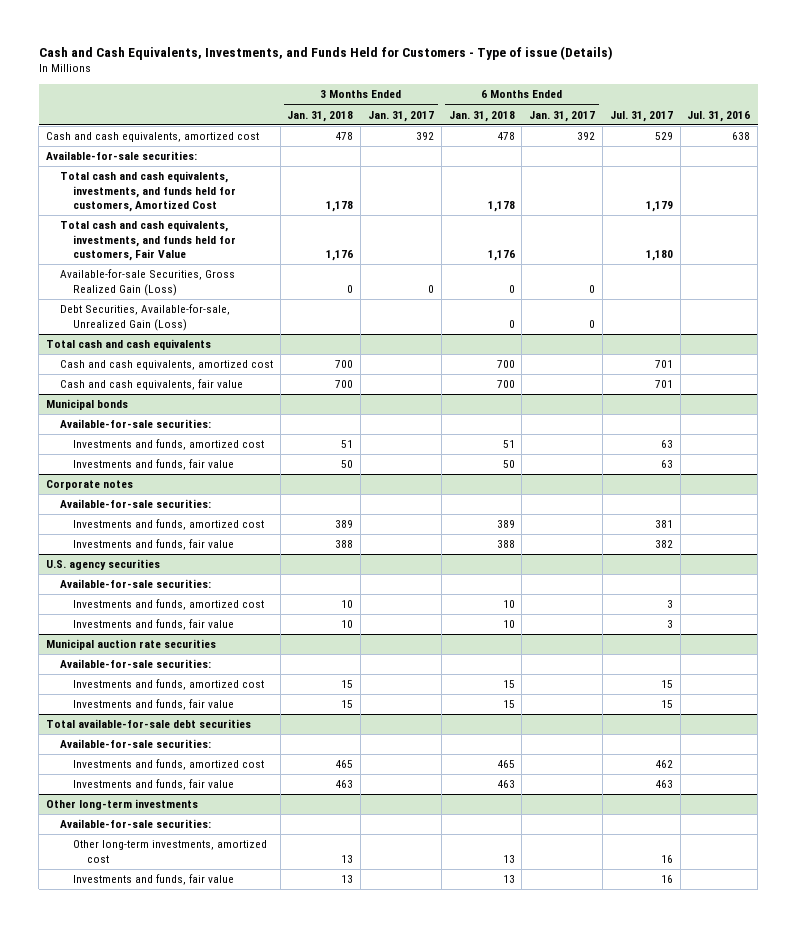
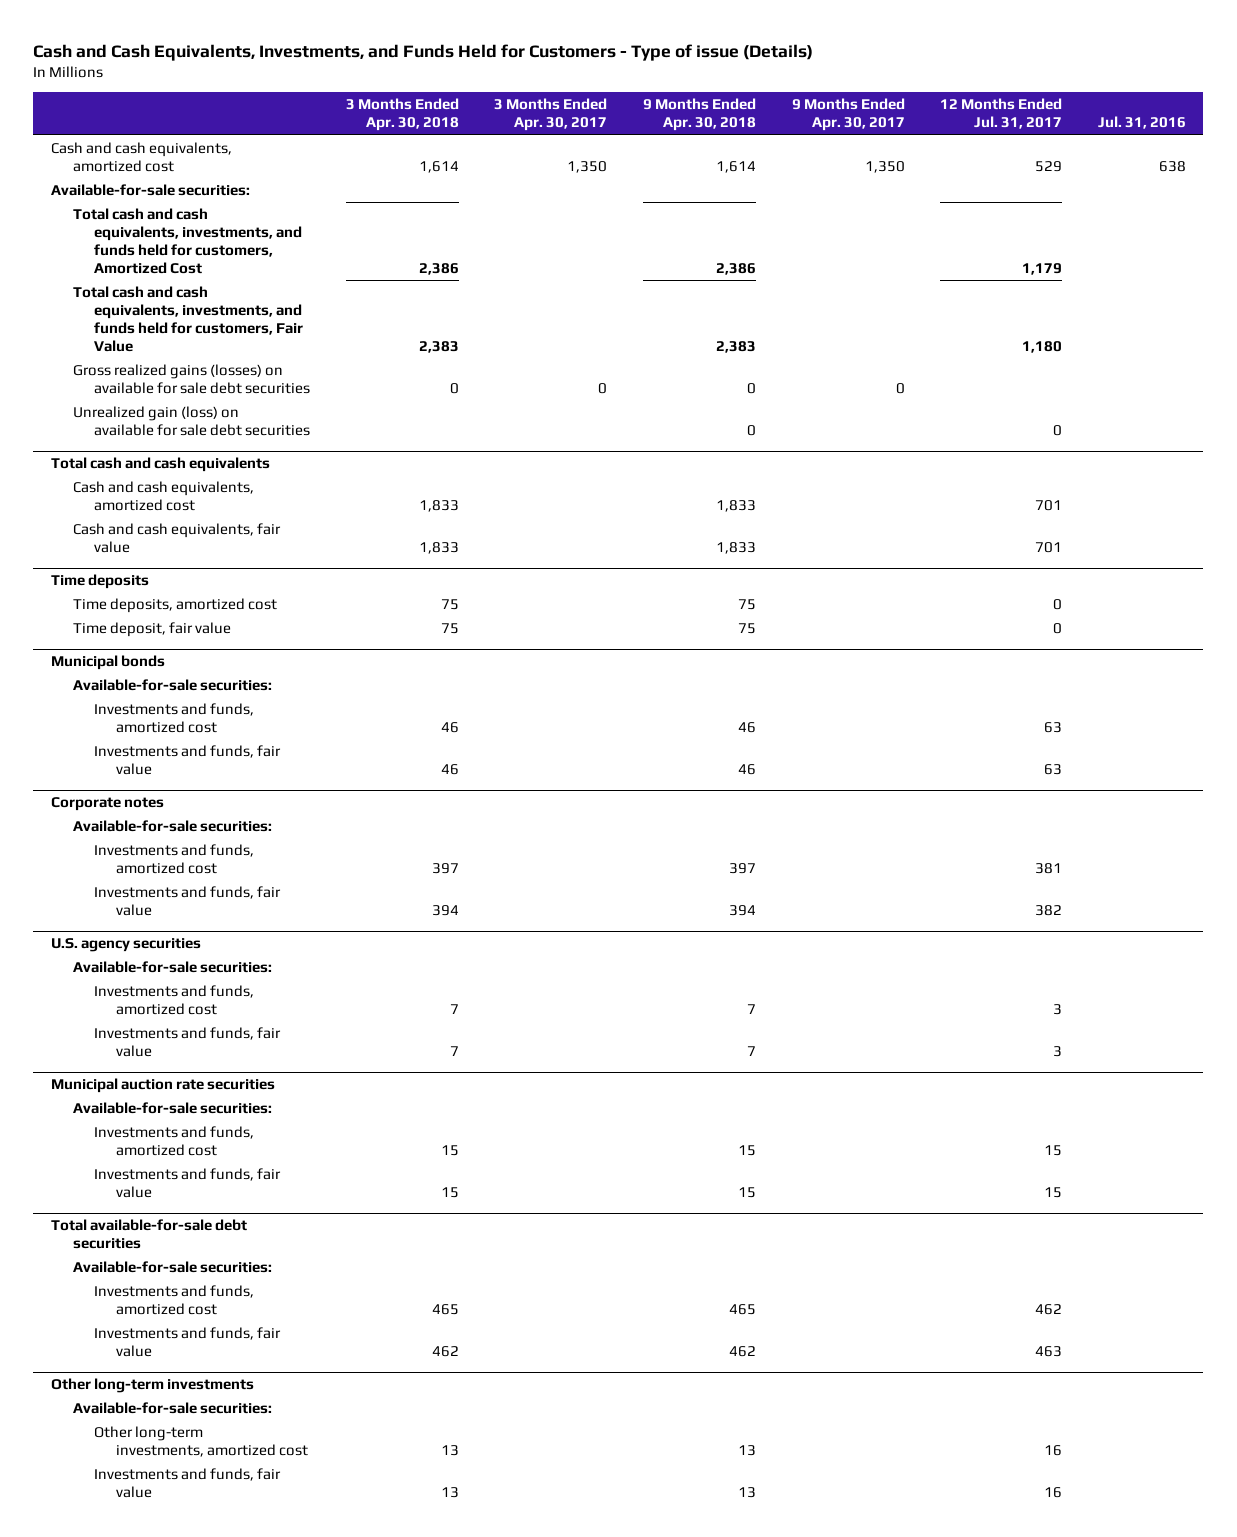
- | 3 Months Ended Jan. 31, 2018 | 3 Months Ended Jan. 31, 2017 | 6 Months Ended Jan. 31, 2018 | 6 Months Ended Jan. 31, 2017 | Jul. 31, 2017 | Jul. 31, 2016
+ | 3 Months Ended Apr. 30, 2018 | 3 Months Ended Apr. 30, 2017 | 9 Months Ended Apr. 30, 2018 | 9 Months Ended Apr. 30, 2017 | 12 Months Ended Jul. 31, 2017 | Jul. 31, 2016
- Available-for-sale Securities, Gross Realized Gain (Loss) | 0 | 0 | 0 | 0 | |
- Debt Securities, Available-for-sale, Unrealized Gain (Loss) | | | 0 | 0 | |
+ Gross realized gains (losses) on available for sale debt securities | 0 | 0 | 0 | 0 | |
+ Unrealized gain (loss) on available for sale debt securities | | | 0 | | 0 |
+ Time deposits
+ Time deposits, amortized cost | 75 | | 75 | | 0 |
+ Time deposit, fair value | 75 | | 75 | | 0 |

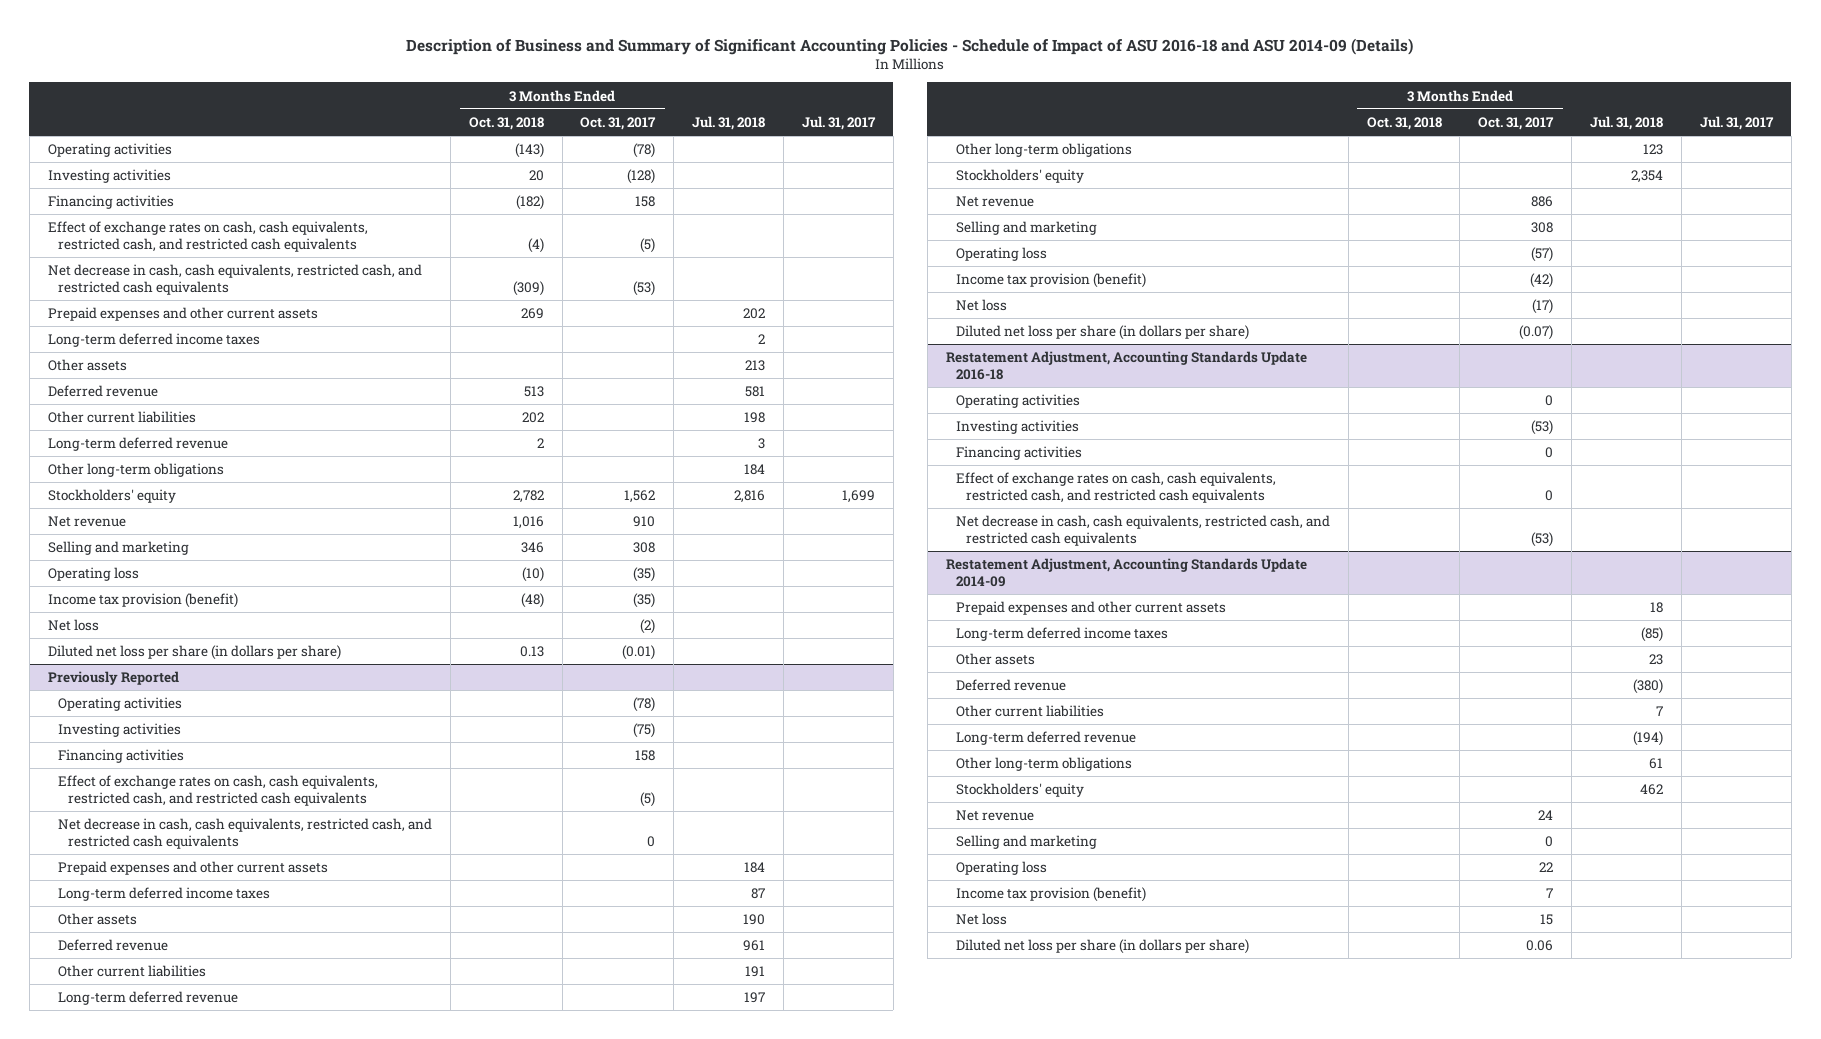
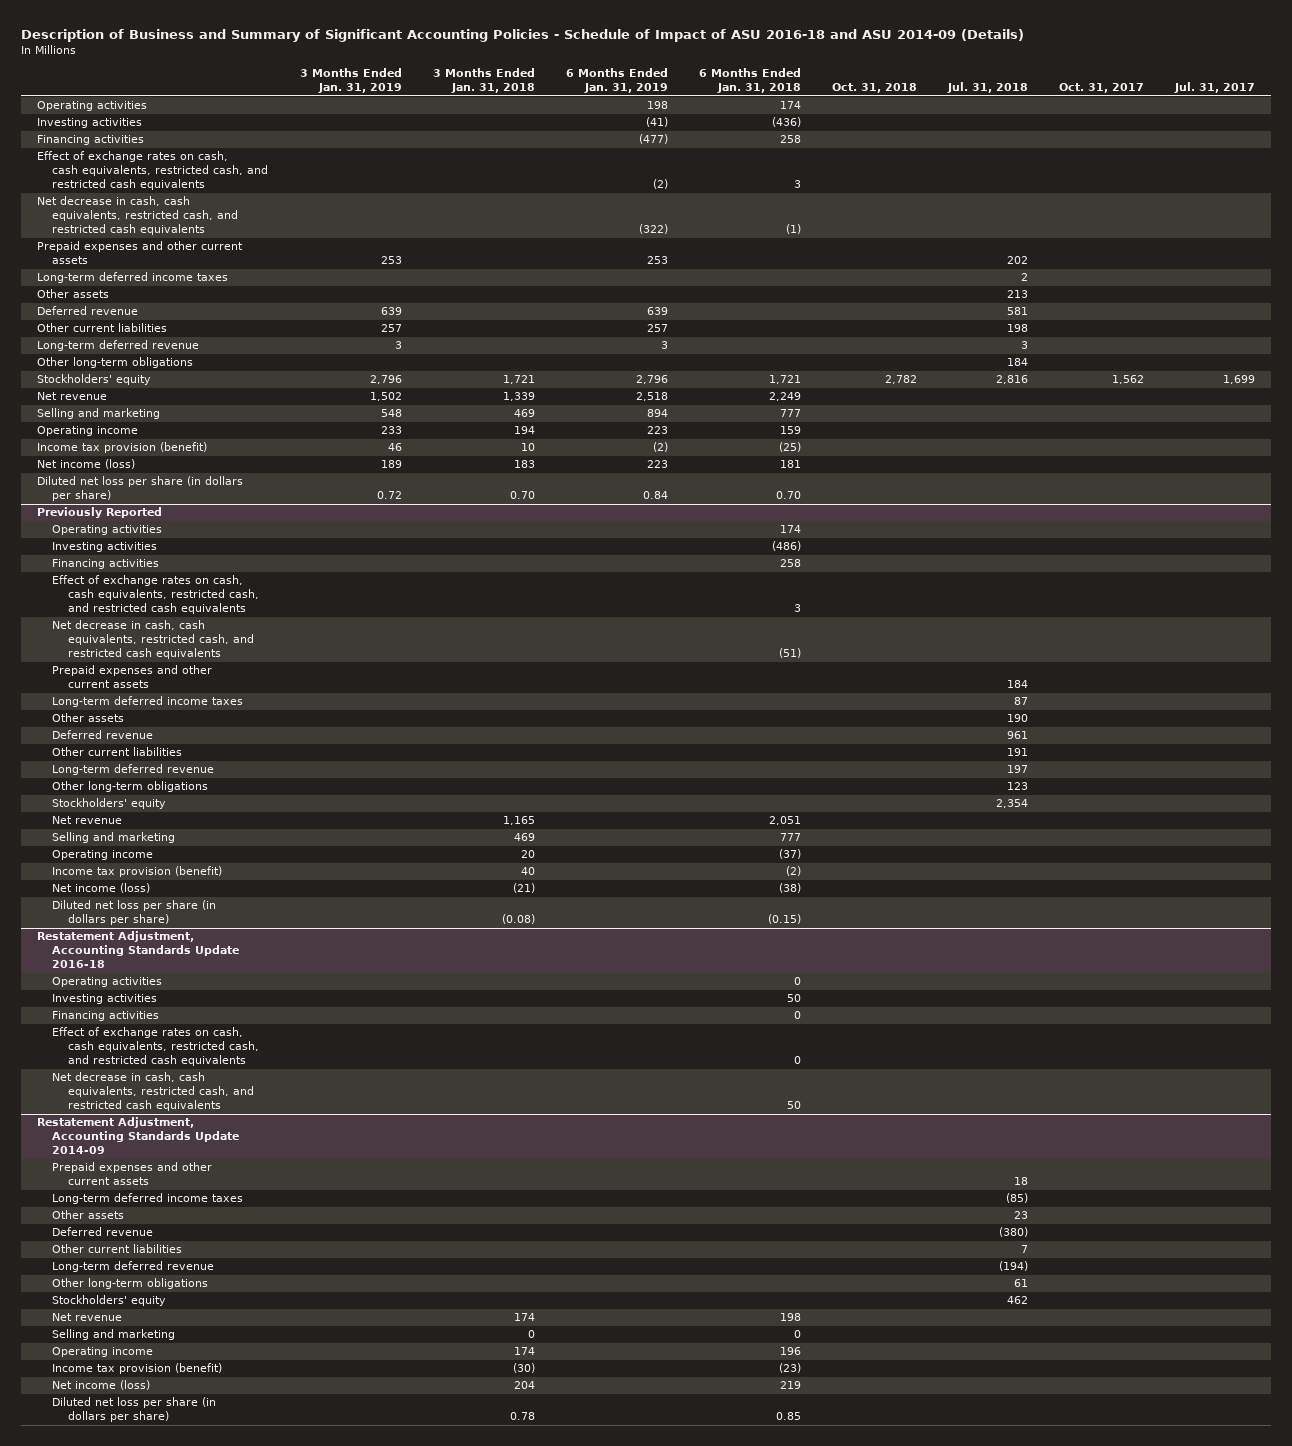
- | 3 Months Ended Oct. 31, 2018 | 3 Months Ended Oct. 31, 2017 | Jul. 31, 2018 | Jul. 31, 2017
+ | 3 Months Ended Jan. 31, 2019 | 3 Months Ended Jan. 31, 2018 | 6 Months Ended Jan. 31, 2019 | 6 Months Ended Jan. 31, 2018 | Oct. 31, 2018 | Jul. 31, 2018 | Oct. 31, 2017 | Jul. 31, 2017
- Operating loss | (10) | (35) | |
+ Operating income | 233 | 194 | 223 | 159 | | | |
- Net loss | | (2) | |
+ Net income (loss) | 189 | 183 | 223 | 181 | | | |
@ Previously Reported
- Operating loss | | (57) | |
+ Operating income | | 20 | | (37) | | | |
- Net loss | | (17) | |
+ Net income (loss) | | (21) | | (38) | | | |
@ Restatement Adjustment, Accounting Standards Update 2014-09
- Operating loss | | 22 | |
+ Operating income | | 174 | | 196 | | | |
- Net loss | | 15 | |
+ Net income (loss) | | 204 | | 219 | | | |

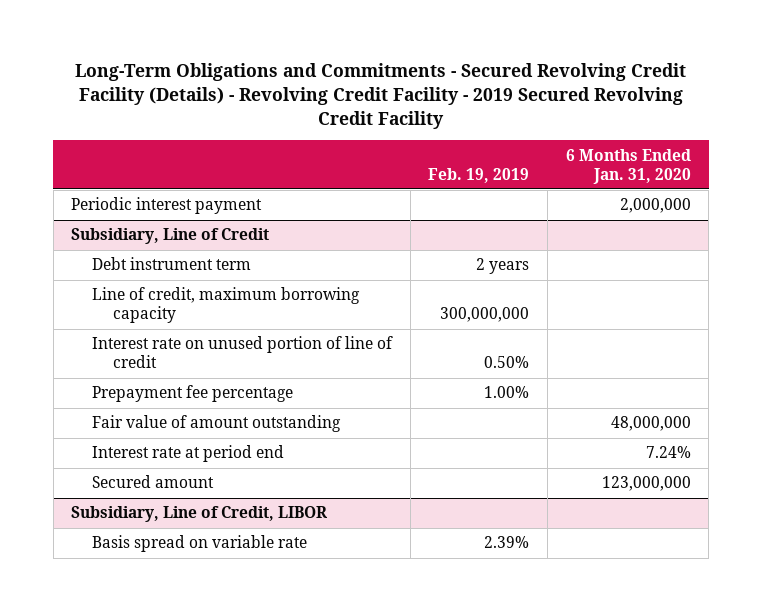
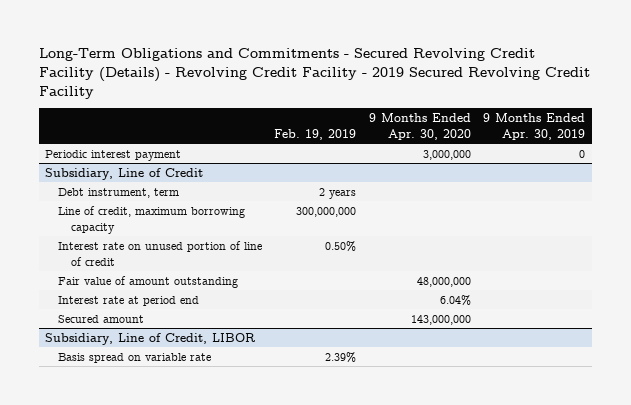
- | Feb. 19, 2019 | 6 Months Ended Jan. 31, 2020
+ | Feb. 19, 2019 | 9 Months Ended Apr. 30, 2020 | 9 Months Ended Apr. 30, 2019
@ Subsidiary, Line of Credit
- Debt instrument term | 2 years |
+ Debt instrument, term | 2 years | |
- Prepayment fee percentage | 1.00% |

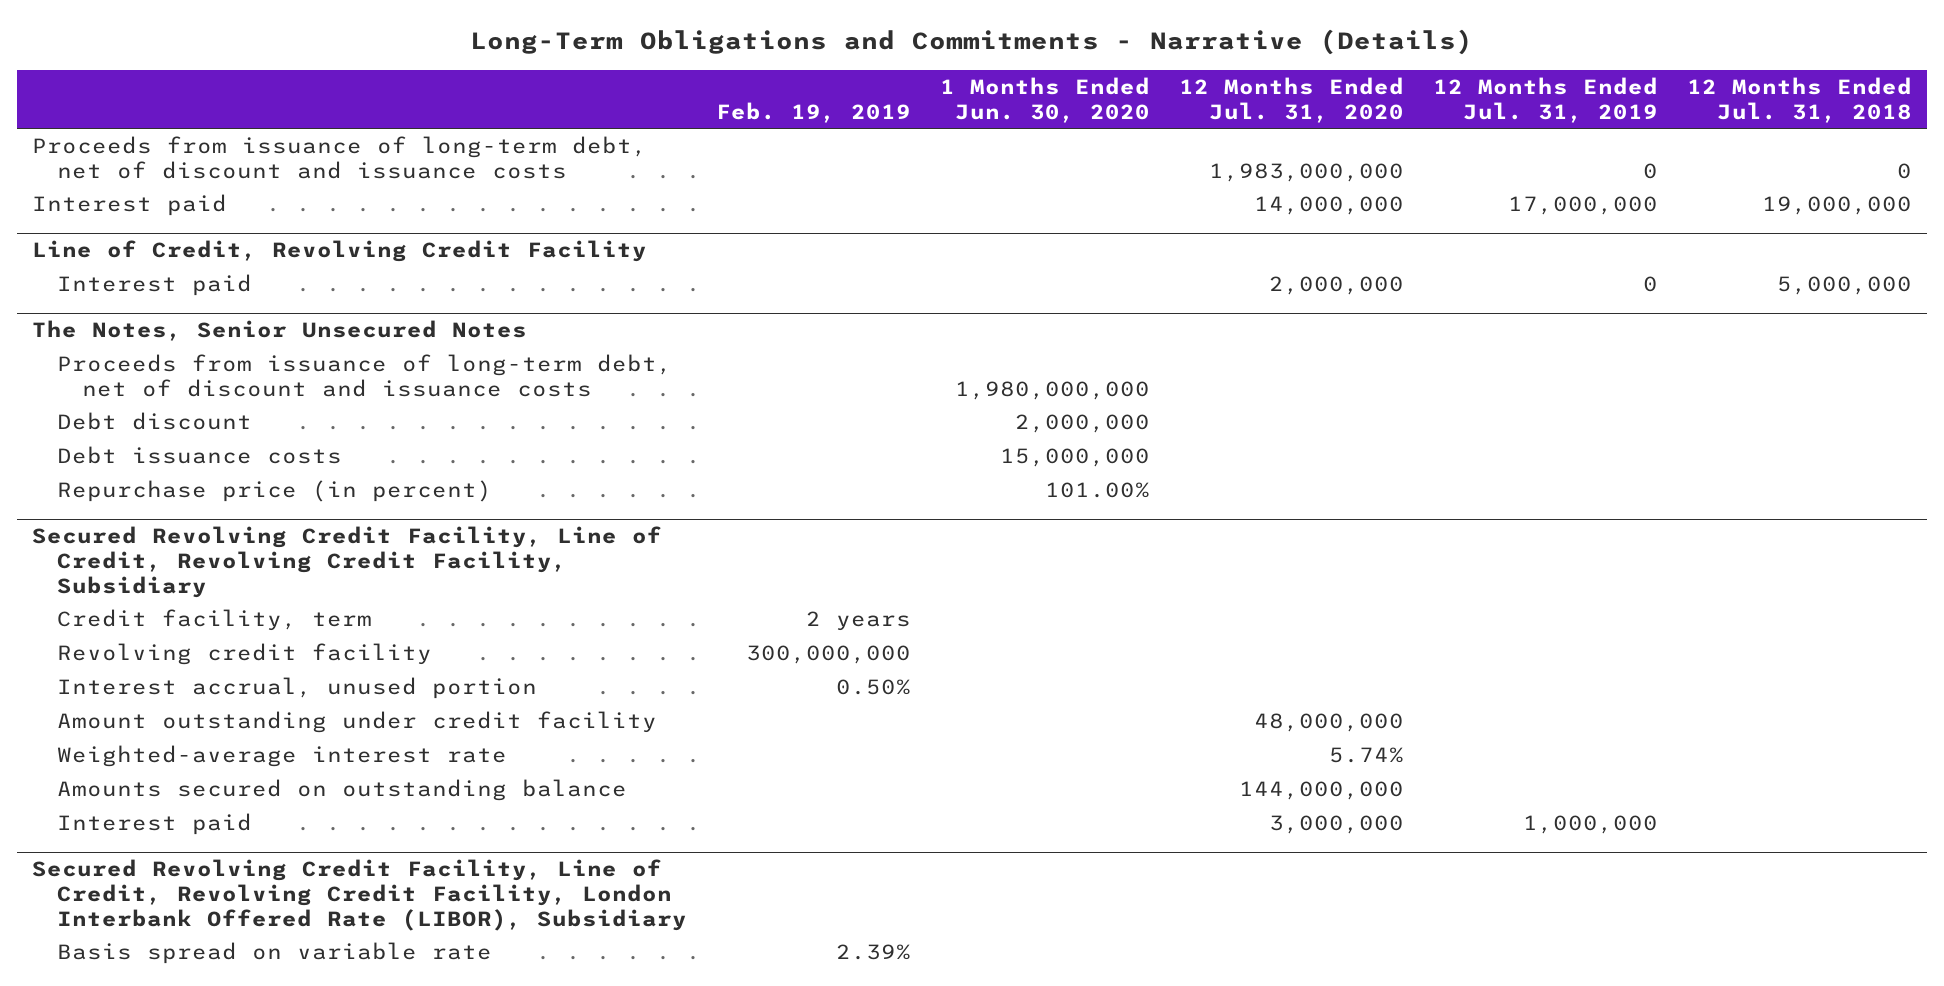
- Long-Term Obligations and Commitments - Secured Revolving Credit Facility (Details) - Revolving Credit Facility - 2019 Secured Revolving Credit Facility
+ Long-Term Obligations and Commitments - Narrative (Details)
- | Feb. 19, 2019 | 9 Months Ended Apr. 30, 2020 | 9 Months Ended Apr. 30, 2019
+ | Feb. 19, 2019 | 1 Months Ended Jun. 30, 2020 | 12 Months Ended Jul. 31, 2020 | 12 Months Ended Jul. 31, 2019 | 12 Months Ended Jul. 31, 2018
- Periodic interest payment | | 3,000,000 | 0
- Subsidiary, Line of Credit
- Debt instrument, term | 2 years | |
- Line of credit, maximum borrowing capacity | 300,000,000 | |
- Interest rate on unused portion of line of credit | 0.50% | |
- Fair value of amount outstanding | | 48,000,000 |
- Interest rate at period end | | 6.04% |
- Secured amount | | 143,000,000 |
- Subsidiary, Line of Credit, LIBOR
+ Proceeds from issuance of long-term debt, net of discount and issuance costs | | | 1,983,000,000 | 0 | 0
+ Interest paid | | | 14,000,000 | 17,000,000 | 19,000,000
+ Line of Credit, Revolving Credit Facility
+ Interest paid | | | 2,000,000 | 0 | 5,000,000
+ The Notes, Senior Unsecured Notes
+ Proceeds from issuance of long-term debt, net of discount and issuance costs | | 1,980,000,000 | | |
+ Debt discount | | 2,000,000 | | |
+ Debt issuance costs | | 15,000,000 | | |
+ Repurchase price (in percent) | | 101.00% | | |
+ Secured Revolving Credit Facility, Line of Credit, Revolving Credit Facility, Subsidiary
+ Credit facility, term | 2 years | | | |
+ Revolving credit facility | 300,000,000 | | | |
+ Interest accrual, unused portion | 0.50% | | | |
+ Amount outstanding under credit facility | | | 48,000,000 | |
+ Weighted-average interest rate | | | 5.74% | |
+ Amounts secured on outstanding balance | | | 144,000,000 | |
+ Interest paid | | | 3,000,000 | 1,000,000 |
+ Secured Revolving Credit Facility, Line of Credit, Revolving Credit Facility, London Interbank Offered Rate (LIBOR), Subsidiary

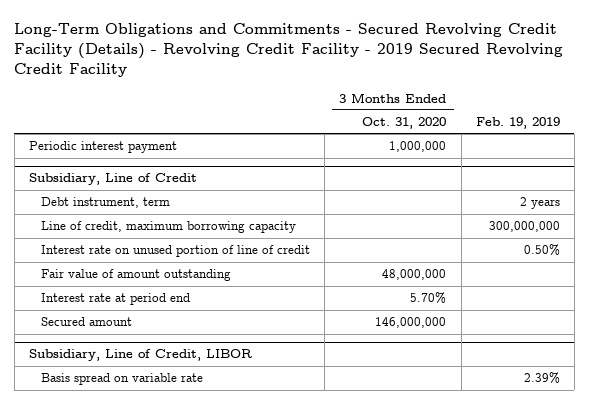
- Long-Term Obligations and Commitments - Narrative (Details)
+ Long-Term Obligations and Commitments - Secured Revolving Credit Facility (Details) - Revolving Credit Facility - 2019 Secured Revolving Credit Facility
- | Feb. 19, 2019 | 1 Months Ended Jun. 30, 2020 | 12 Months Ended Jul. 31, 2020 | 12 Months Ended Jul. 31, 2019 | 12 Months Ended Jul. 31, 2018
+ | 3 Months Ended Oct. 31, 2020 | Feb. 19, 2019
- Proceeds from issuance of long-term debt, net of discount and issuance costs | | | 1,983,000,000 | 0 | 0
- Interest paid | | | 14,000,000 | 17,000,000 | 19,000,000
- Line of Credit, Revolving Credit Facility
- Interest paid | | | 2,000,000 | 0 | 5,000,000
- The Notes, Senior Unsecured Notes
- Proceeds from issuance of long-term debt, net of discount and issuance costs | | 1,980,000,000 | | |
- Debt discount | | 2,000,000 | | |
- Debt issuance costs | | 15,000,000 | | |
- Repurchase price (in percent) | | 101.00% | | |
- Secured Revolving Credit Facility, Line of Credit, Revolving Credit Facility, Subsidiary
- Credit facility, term | 2 years | | | |
- Revolving credit facility | 300,000,000 | | | |
- Interest accrual, unused portion | 0.50% | | | |
- Amount outstanding under credit facility | | | 48,000,000 | |
- Weighted-average interest rate | | | 5.74% | |
- Amounts secured on outstanding balance | | | 144,000,000 | |
- Interest paid | | | 3,000,000 | 1,000,000 |
- Secured Revolving Credit Facility, Line of Credit, Revolving Credit Facility, London Interbank Offered Rate (LIBOR), Subsidiary
+ Periodic interest payment | 1,000,000 |
+ Subsidiary, Line of Credit
+ Debt instrument, term | | 2 years
+ Line of credit, maximum borrowing capacity | | 300,000,000
+ Interest rate on unused portion of line of credit | | 0.50%
+ Fair value of amount outstanding | 48,000,000 |
+ Interest rate at period end | 5.70% |
+ Secured amount | 146,000,000 |
+ Subsidiary, Line of Credit, LIBOR

